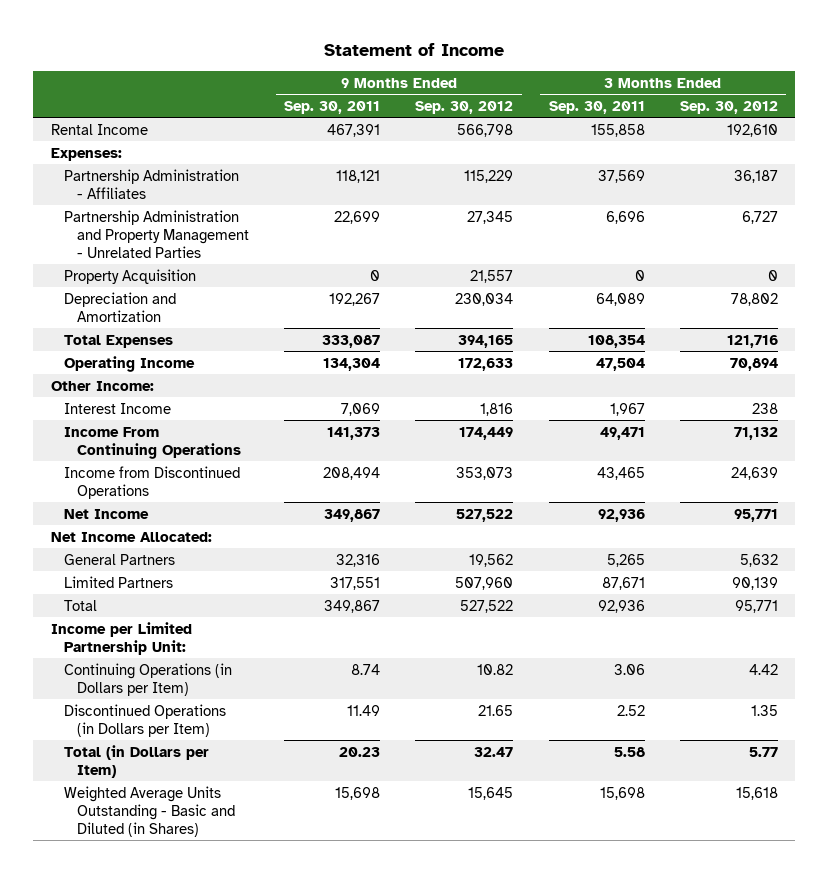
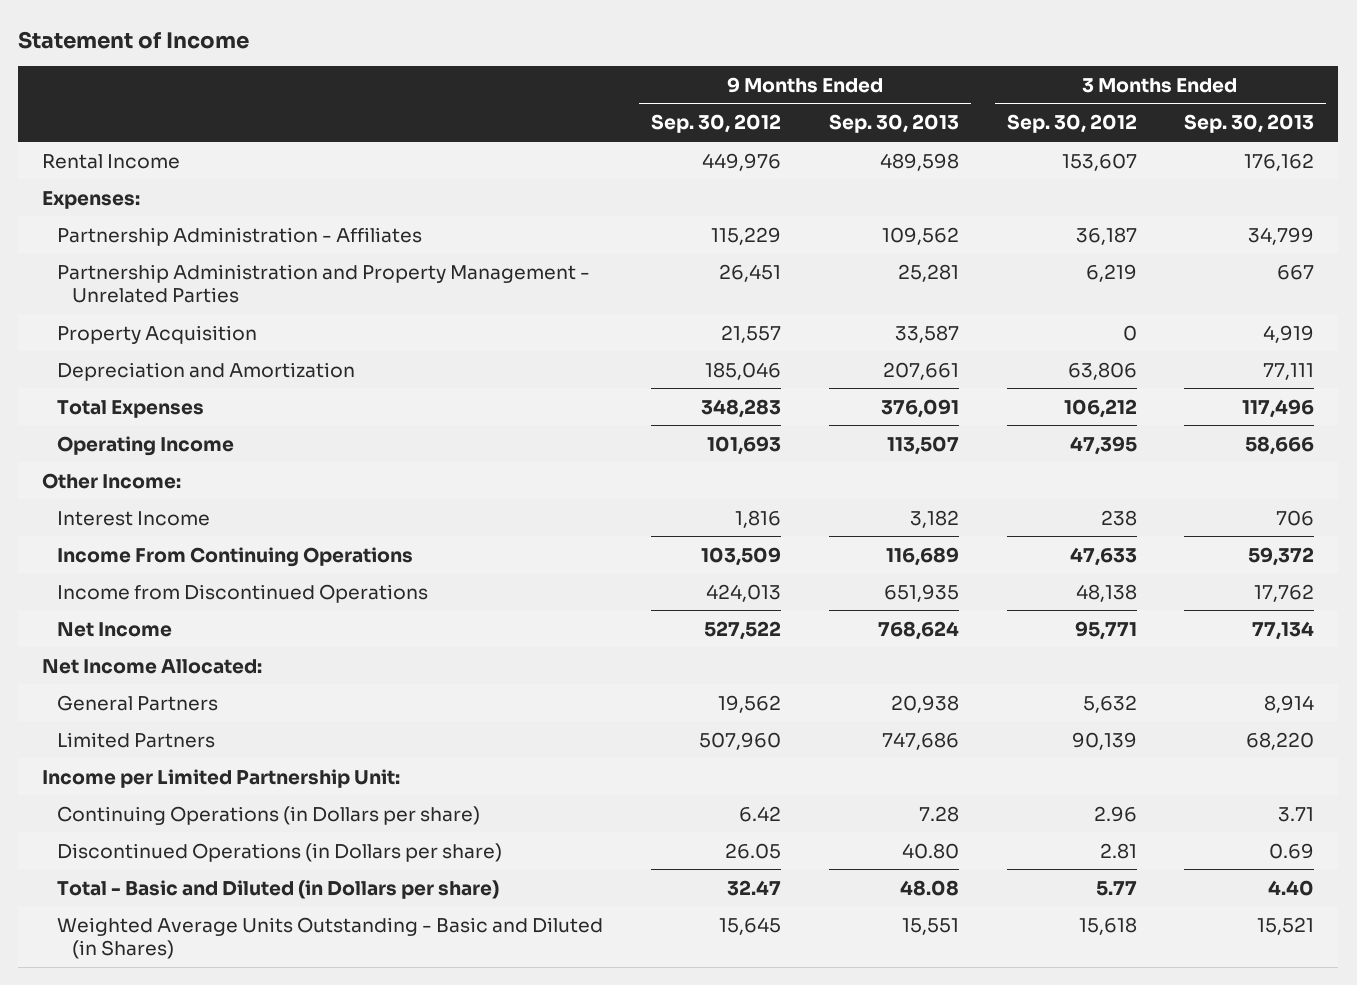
- | 9 Months Ended Sep. 30, 2011 | 9 Months Ended Sep. 30, 2012 | 3 Months Ended Sep. 30, 2011 | 3 Months Ended Sep. 30, 2012
+ | 9 Months Ended Sep. 30, 2012 | 9 Months Ended Sep. 30, 2013 | 3 Months Ended Sep. 30, 2012 | 3 Months Ended Sep. 30, 2013
- Rental Income | 467,391 | 566,798 | 155,858 | 192,610
+ Rental Income | 449,976 | 489,598 | 153,607 | 176,162
- Partnership Administration and Property Management - Unrelated Parties | 22,699 | 27,345 | 6,696 | 6,727
+ Partnership Administration and Property Management - Unrelated Parties | 26,451 | 25,281 | 6,219 | 667
- Depreciation and Amortization | 192,267 | 230,034 | 64,089 | 78,802
- Total Expenses | 333,087 | 394,165 | 108,354 | 121,716
- Operating Income | 134,304 | 172,633 | 47,504 | 70,894
+ Depreciation and Amortization | 185,046 | 207,661 | 63,806 | 77,111
+ Total Expenses | 348,283 | 376,091 | 106,212 | 117,496
+ Operating Income | 101,693 | 113,507 | 47,395 | 58,666
- Income From Continuing Operations | 141,373 | 174,449 | 49,471 | 71,132
- Income from Discontinued Operations | 208,494 | 353,073 | 43,465 | 24,639
+ Income From Continuing Operations | 103,509 | 116,689 | 47,633 | 59,372
+ Income from Discontinued Operations | 424,013 | 651,935 | 48,138 | 17,762
- Total | 349,867 | 527,522 | 92,936 | 95,771
- Continuing Operations (in Dollars per Item) | 8.74 | 10.82 | 3.06 | 4.42
- Discontinued Operations (in Dollars per Item) | 11.49 | 21.65 | 2.52 | 1.35
- Total (in Dollars per Item) | 20.23 | 32.47 | 5.58 | 5.77
+ Continuing Operations (in Dollars per share) | 6.42 | 7.28 | 2.96 | 3.71
+ Discontinued Operations (in Dollars per share) | 26.05 | 40.80 | 2.81 | 0.69
+ Total - Basic and Diluted (in Dollars per share) | 32.47 | 48.08 | 5.77 | 4.40

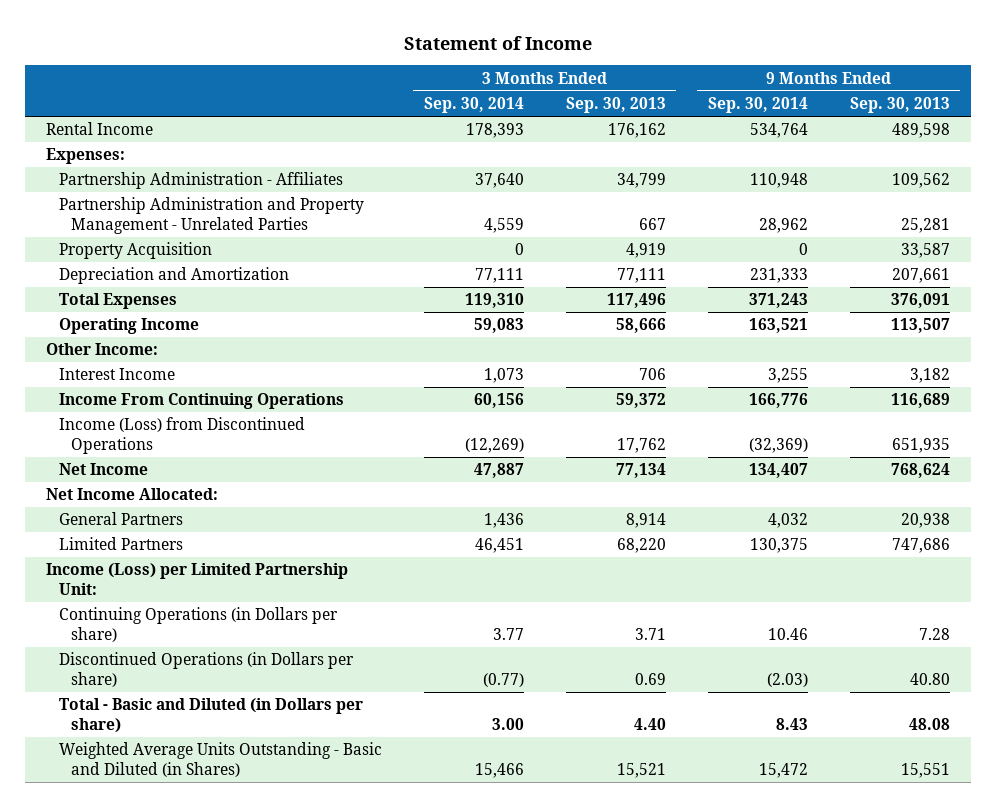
- | 9 Months Ended Sep. 30, 2012 | 9 Months Ended Sep. 30, 2013 | 3 Months Ended Sep. 30, 2012 | 3 Months Ended Sep. 30, 2013
+ | 3 Months Ended Sep. 30, 2014 | 3 Months Ended Sep. 30, 2013 | 9 Months Ended Sep. 30, 2014 | 9 Months Ended Sep. 30, 2013
- Income from Discontinued Operations | 424,013 | 651,935 | 48,138 | 17,762
+ Income (Loss) from Discontinued Operations | (12,269) | 17,762 | (32,369) | 651,935
- Income per Limited Partnership Unit:
+ Income (Loss) per Limited Partnership Unit:

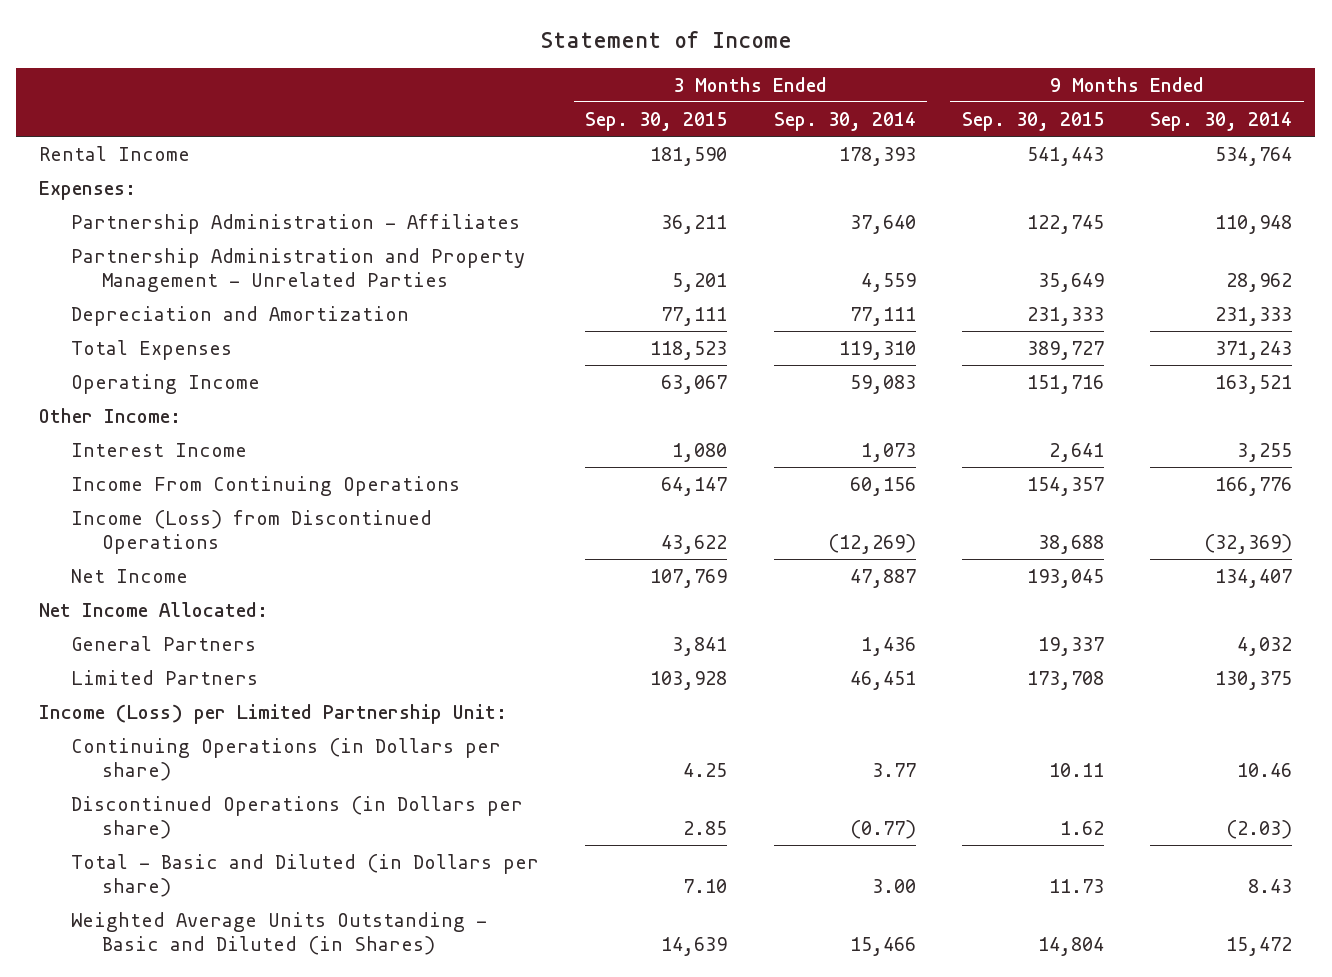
- | 3 Months Ended Sep. 30, 2014 | 3 Months Ended Sep. 30, 2013 | 9 Months Ended Sep. 30, 2014 | 9 Months Ended Sep. 30, 2013
+ | 3 Months Ended Sep. 30, 2015 | 3 Months Ended Sep. 30, 2014 | 9 Months Ended Sep. 30, 2015 | 9 Months Ended Sep. 30, 2014
- Property Acquisition | 0 | 4,919 | 0 | 33,587

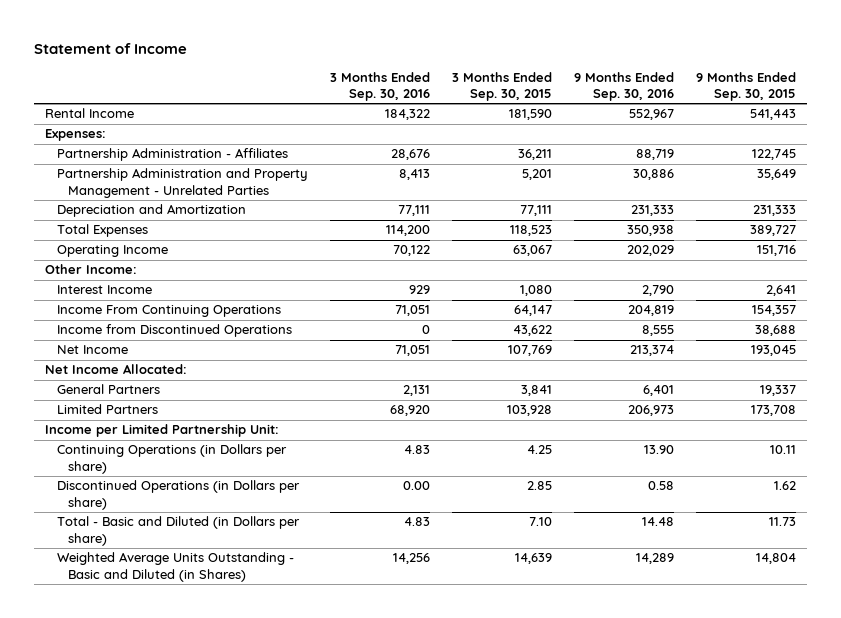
- | 3 Months Ended Sep. 30, 2015 | 3 Months Ended Sep. 30, 2014 | 9 Months Ended Sep. 30, 2015 | 9 Months Ended Sep. 30, 2014
+ | 3 Months Ended Sep. 30, 2016 | 3 Months Ended Sep. 30, 2015 | 9 Months Ended Sep. 30, 2016 | 9 Months Ended Sep. 30, 2015
- Income (Loss) from Discontinued Operations | 43,622 | (12,269) | 38,688 | (32,369)
+ Income from Discontinued Operations | 0 | 43,622 | 8,555 | 38,688
- Income (Loss) per Limited Partnership Unit:
+ Income per Limited Partnership Unit:

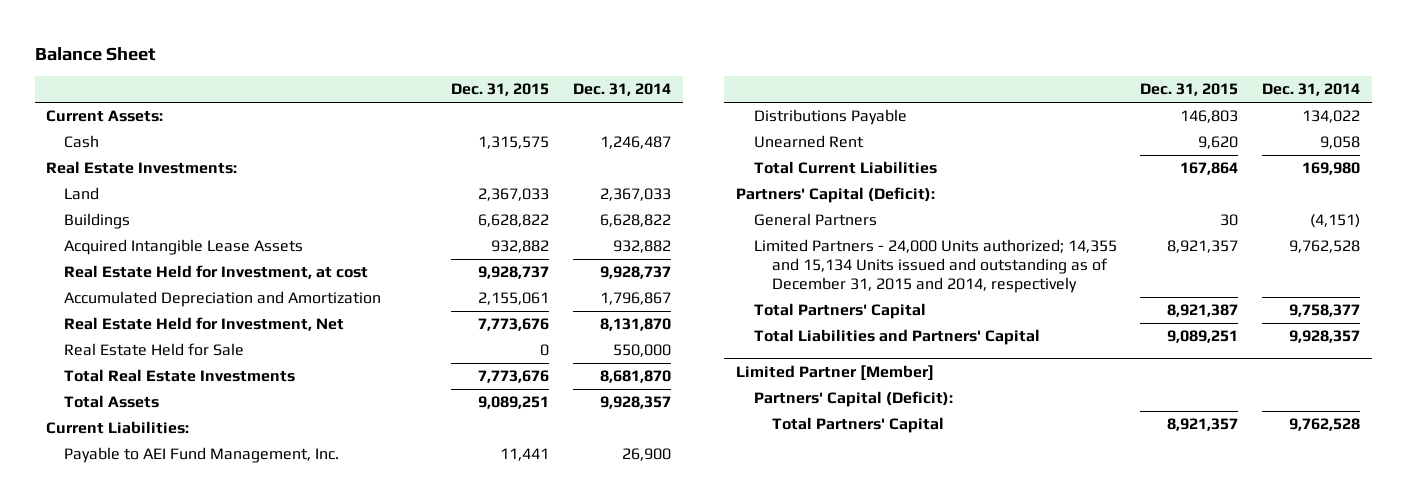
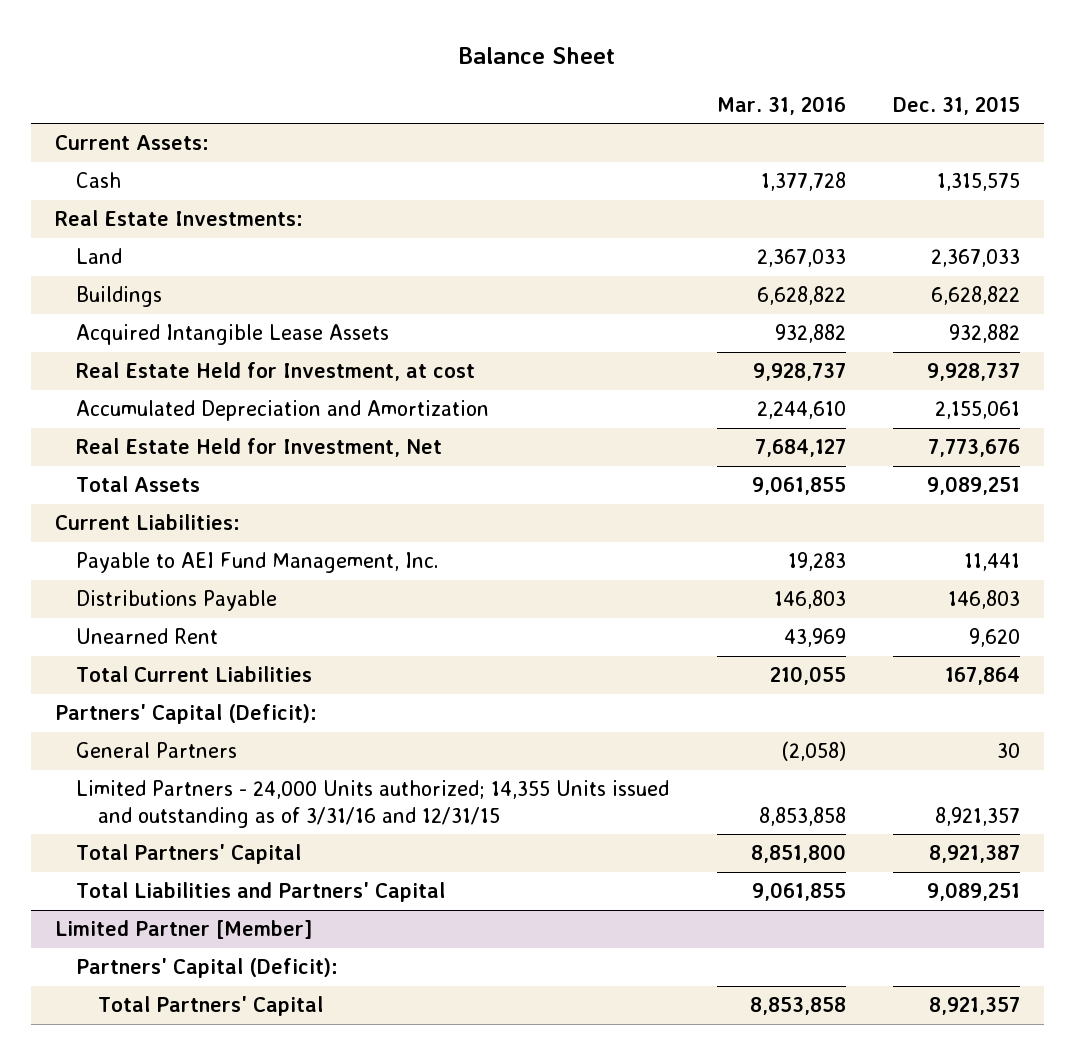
- | Dec. 31, 2015 | Dec. 31, 2014
+ | Mar. 31, 2016 | Dec. 31, 2015
- Real Estate Held for Sale | 0 | 550,000
- Total Real Estate Investments | 7,773,676 | 8,681,870
- Limited Partners - 24,000 Units authorized; 14,355 and 15,134 Units issued and outstanding as of December 31, 2015 and 2014, respectively | 8,921,357 | 9,762,528
+ Limited Partners - 24,000 Units authorized; 14,355 Units issued and outstanding as of 3/31/16 and 12/31/15 | 8,853,858 | 8,921,357

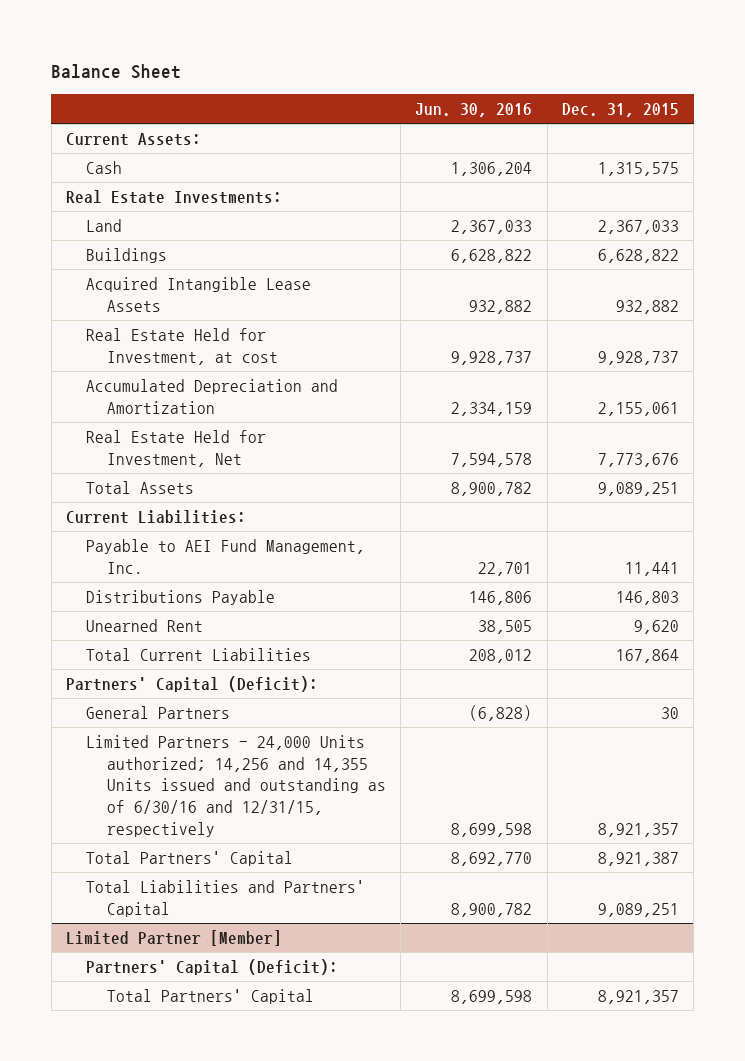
- | Mar. 31, 2016 | Dec. 31, 2015
+ | Jun. 30, 2016 | Dec. 31, 2015
- Limited Partners - 24,000 Units authorized; 14,355 Units issued and outstanding as of 3/31/16 and 12/31/15 | 8,853,858 | 8,921,357
+ Limited Partners - 24,000 Units authorized; 14,256 and 14,355 Units issued and outstanding as of 6/30/16 and 12/31/15, respectively | 8,699,598 | 8,921,357

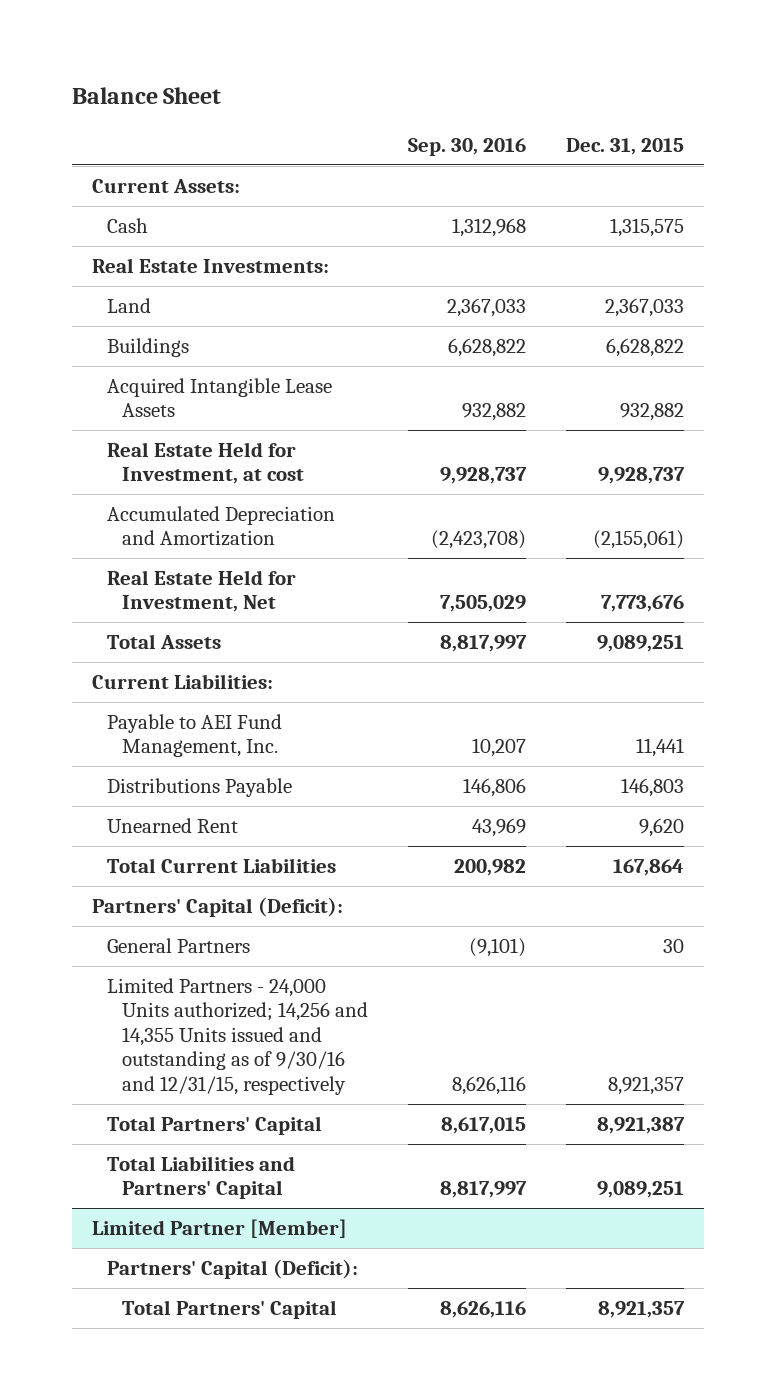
- | Jun. 30, 2016 | Dec. 31, 2015
+ | Sep. 30, 2016 | Dec. 31, 2015
- Accumulated Depreciation and Amortization | 2,334,159 | 2,155,061
+ Accumulated Depreciation and Amortization | (2,423,708) | (2,155,061)
- Limited Partners - 24,000 Units authorized; 14,256 and 14,355 Units issued and outstanding as of 6/30/16 and 12/31/15, respectively | 8,699,598 | 8,921,357
+ Limited Partners - 24,000 Units authorized; 14,256 and 14,355 Units issued and outstanding as of 9/30/16 and 12/31/15, respectively | 8,626,116 | 8,921,357

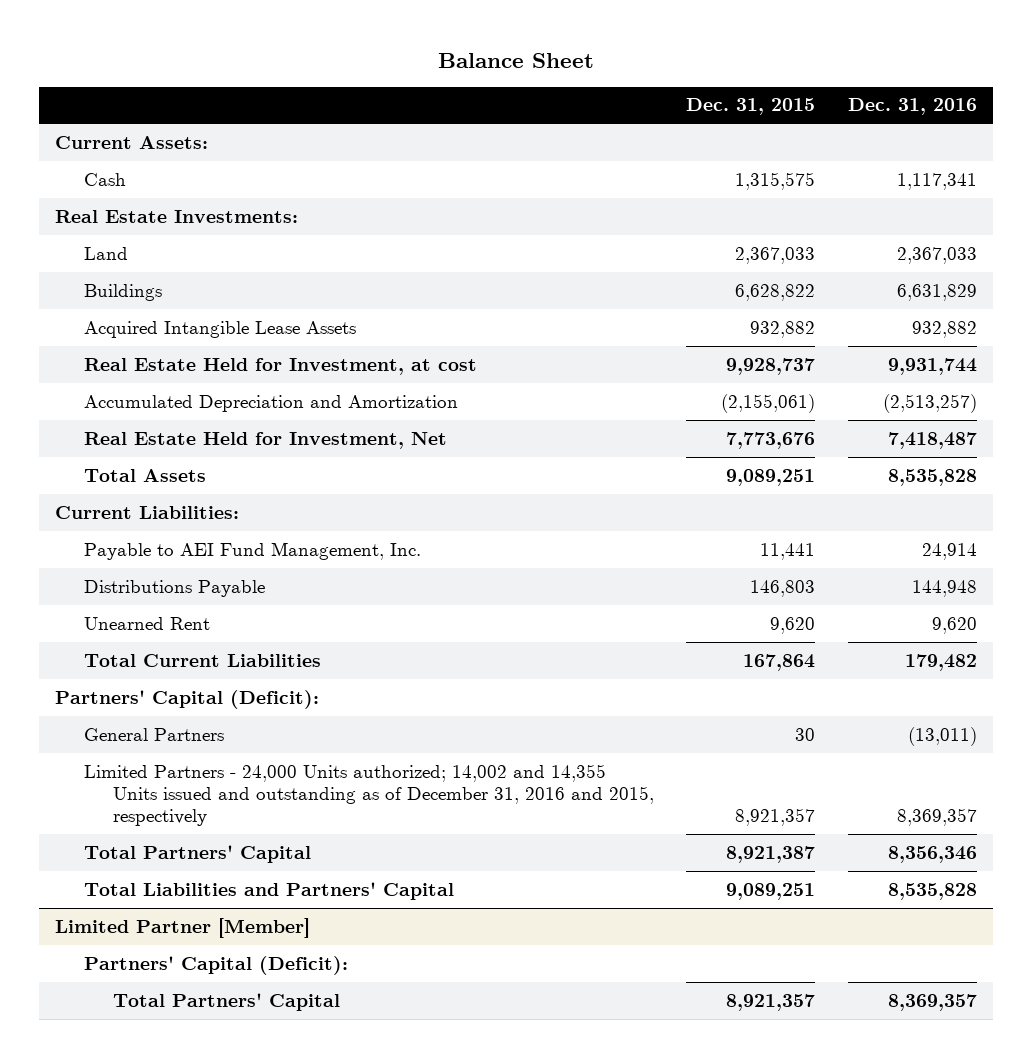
- | Sep. 30, 2016 | Dec. 31, 2015
+ | Dec. 31, 2015 | Dec. 31, 2016
- Limited Partners - 24,000 Units authorized; 14,256 and 14,355 Units issued and outstanding as of 9/30/16 and 12/31/15, respectively | 8,626,116 | 8,921,357
+ Limited Partners - 24,000 Units authorized; 14,002 and 14,355 Units issued and outstanding as of December 31, 2016 and 2015, respectively | 8,921,357 | 8,369,357

